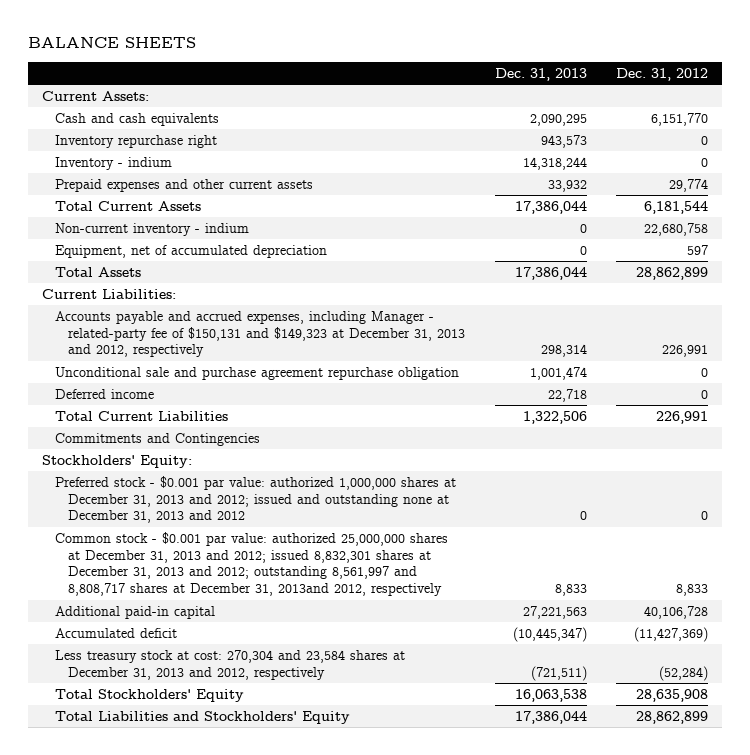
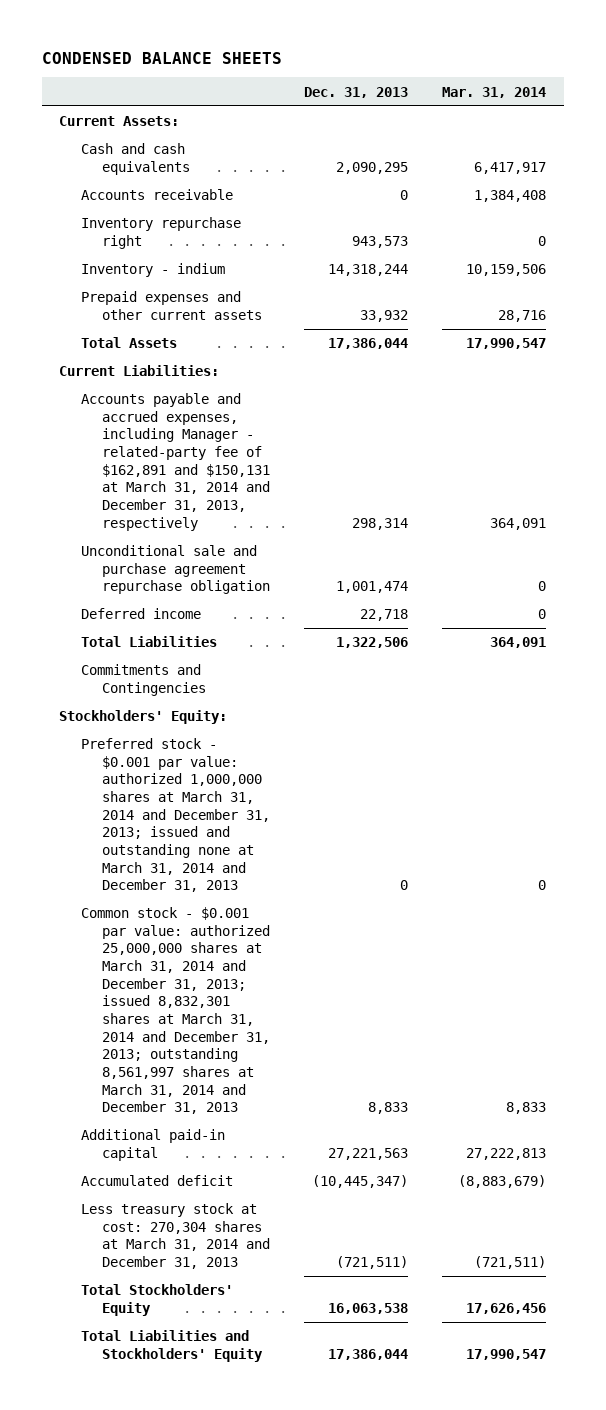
- BALANCE SHEETS
+ CONDENSED BALANCE SHEETS
- | Dec. 31, 2013 | Dec. 31, 2012
+ | Dec. 31, 2013 | Mar. 31, 2014
+ Accounts receivable | 0 | 1,384,408
- Total Current Assets | 17,386,044 | 6,181,544
- Non-current inventory - indium | 0 | 22,680,758
- Equipment, net of accumulated depreciation | 0 | 597
- Accounts payable and accrued expenses, including Manager - related-party fee of $150,131 and $149,323 at December 31, 2013 and 2012, respectively | 298,314 | 226,991
+ Accounts payable and accrued expenses, including Manager - related-party fee of $162,891 and $150,131 at March 31, 2014 and December 31, 2013, respectively | 298,314 | 364,091
- Total Current Liabilities | 1,322,506 | 226,991
+ Total Liabilities | 1,322,506 | 364,091
- Preferred stock - $0.001 par value: authorized 1,000,000 shares at December 31, 2013 and 2012; issued and outstanding none at December 31, 2013 and 2012 | 0 | 0
- Common stock - $0.001 par value: authorized 25,000,000 shares at December 31, 2013 and 2012; issued 8,832,301 shares at December 31, 2013 and 2012; outstanding 8,561,997 and 8,808,717 shares at December 31, 2013and 2012, respectively | 8,833 | 8,833
+ Preferred stock - $0.001 par value: authorized 1,000,000 shares at March 31, 2014 and December 31, 2013; issued and outstanding none at March 31, 2014 and December 31, 2013 | 0 | 0
+ Common stock - $0.001 par value: authorized 25,000,000 shares at March 31, 2014 and December 31, 2013; issued 8,832,301 shares at March 31, 2014 and December 31, 2013; outstanding 8,561,997 shares at March 31, 2014 and December 31, 2013 | 8,833 | 8,833
- Less treasury stock at cost: 270,304 and 23,584 shares at December 31, 2013 and 2012, respectively | (721,511) | (52,284)
+ Less treasury stock at cost: 270,304 shares at March 31, 2014 and December 31, 2013 | (721,511) | (721,511)

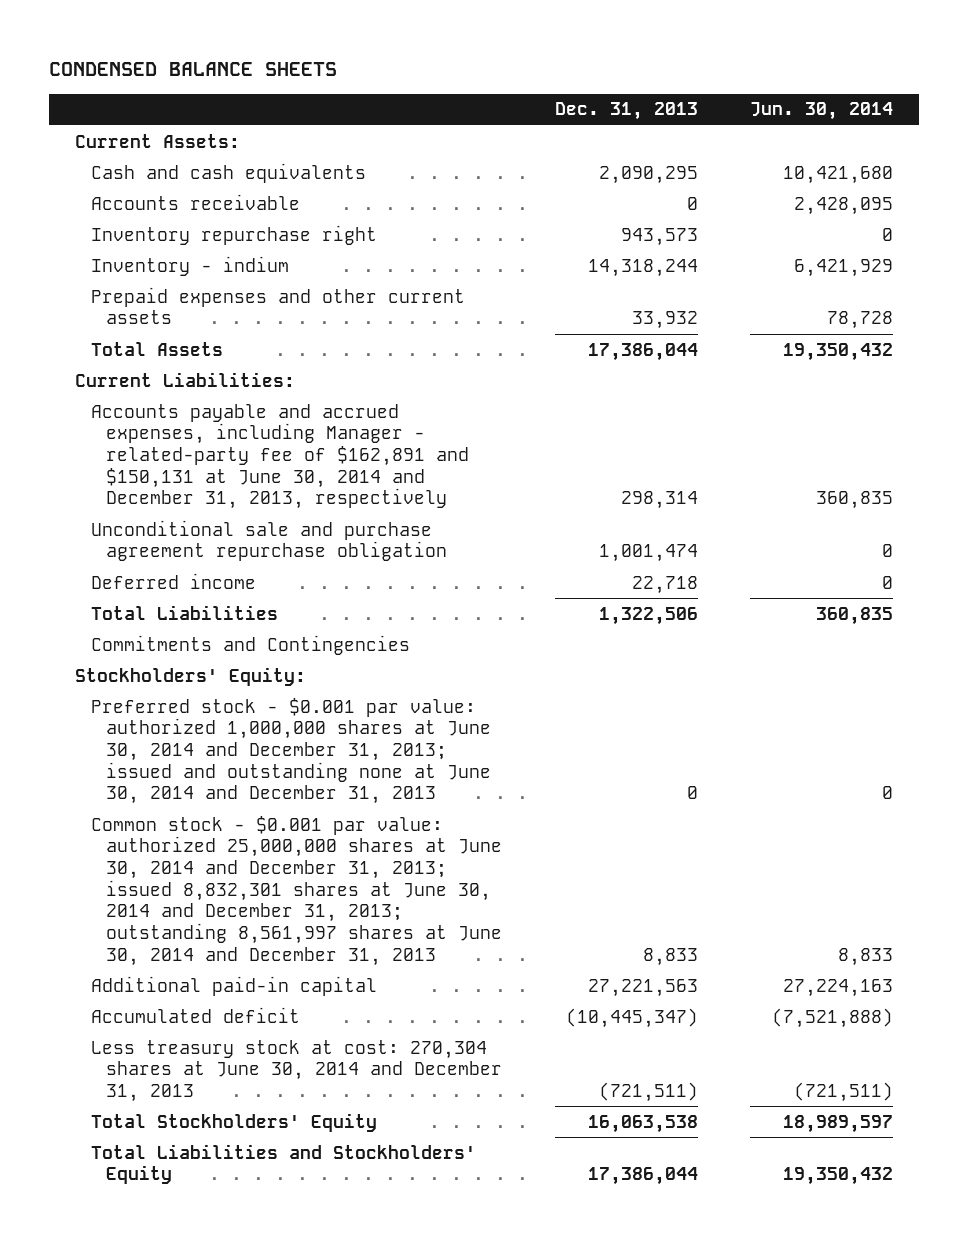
- | Dec. 31, 2013 | Mar. 31, 2014
+ | Dec. 31, 2013 | Jun. 30, 2014
- Accounts payable and accrued expenses, including Manager - related-party fee of $162,891 and $150,131 at March 31, 2014 and December 31, 2013, respectively | 298,314 | 364,091
+ Accounts payable and accrued expenses, including Manager - related-party fee of $162,891 and $150,131 at June 30, 2014 and December 31, 2013, respectively | 298,314 | 360,835
- Preferred stock - $0.001 par value: authorized 1,000,000 shares at March 31, 2014 and December 31, 2013; issued and outstanding none at March 31, 2014 and December 31, 2013 | 0 | 0
- Common stock - $0.001 par value: authorized 25,000,000 shares at March 31, 2014 and December 31, 2013; issued 8,832,301 shares at March 31, 2014 and December 31, 2013; outstanding 8,561,997 shares at March 31, 2014 and December 31, 2013 | 8,833 | 8,833
+ Preferred stock - $0.001 par value: authorized 1,000,000 shares at June 30, 2014 and December 31, 2013; issued and outstanding none at June 30, 2014 and December 31, 2013 | 0 | 0
+ Common stock - $0.001 par value: authorized 25,000,000 shares at June 30, 2014 and December 31, 2013; issued 8,832,301 shares at June 30, 2014 and December 31, 2013; outstanding 8,561,997 shares at June 30, 2014 and December 31, 2013 | 8,833 | 8,833
- Less treasury stock at cost: 270,304 shares at March 31, 2014 and December 31, 2013 | (721,511) | (721,511)
+ Less treasury stock at cost: 270,304 shares at June 30, 2014 and December 31, 2013 | (721,511) | (721,511)

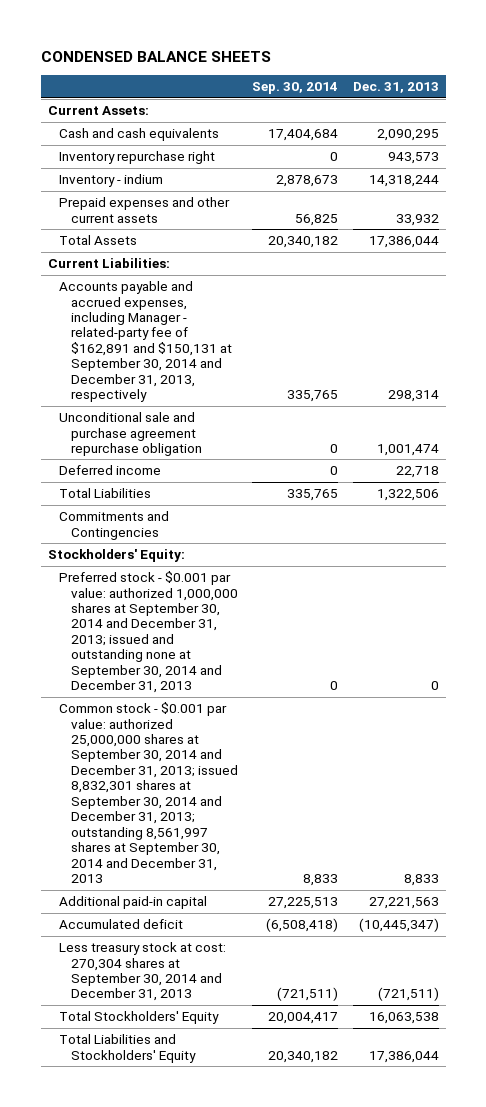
- | Dec. 31, 2013 | Jun. 30, 2014
+ | Sep. 30, 2014 | Dec. 31, 2013
- Accounts receivable | 0 | 2,428,095
- Accounts payable and accrued expenses, including Manager - related-party fee of $162,891 and $150,131 at June 30, 2014 and December 31, 2013, respectively | 298,314 | 360,835
+ Accounts payable and accrued expenses, including Manager - related-party fee of $162,891 and $150,131 at September 30, 2014 and December 31, 2013, respectively | 335,765 | 298,314
- Preferred stock - $0.001 par value: authorized 1,000,000 shares at June 30, 2014 and December 31, 2013; issued and outstanding none at June 30, 2014 and December 31, 2013 | 0 | 0
- Common stock - $0.001 par value: authorized 25,000,000 shares at June 30, 2014 and December 31, 2013; issued 8,832,301 shares at June 30, 2014 and December 31, 2013; outstanding 8,561,997 shares at June 30, 2014 and December 31, 2013 | 8,833 | 8,833
+ Preferred stock - $0.001 par value: authorized 1,000,000 shares at September 30, 2014 and December 31, 2013; issued and outstanding none at September 30, 2014 and December 31, 2013 | 0 | 0
+ Common stock - $0.001 par value: authorized 25,000,000 shares at September 30, 2014 and December 31, 2013; issued 8,832,301 shares at September 30, 2014 and December 31, 2013; outstanding 8,561,997 shares at September 30, 2014 and December 31, 2013 | 8,833 | 8,833
- Less treasury stock at cost: 270,304 shares at June 30, 2014 and December 31, 2013 | (721,511) | (721,511)
+ Less treasury stock at cost: 270,304 shares at September 30, 2014 and December 31, 2013 | (721,511) | (721,511)

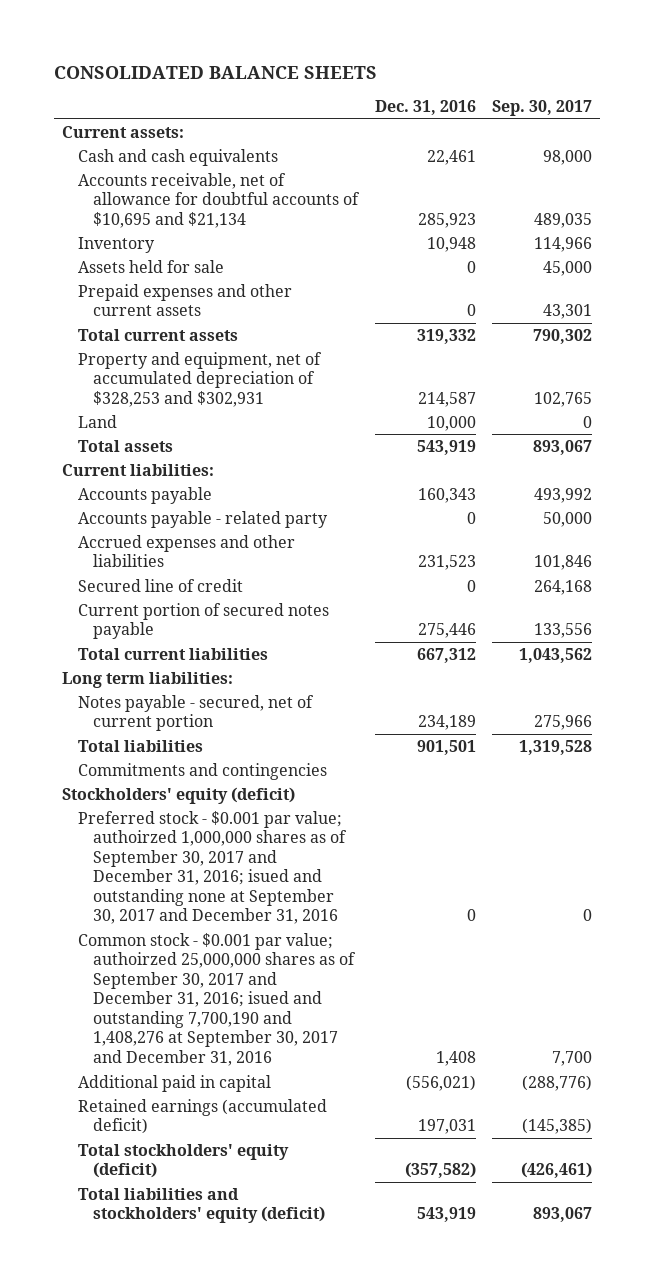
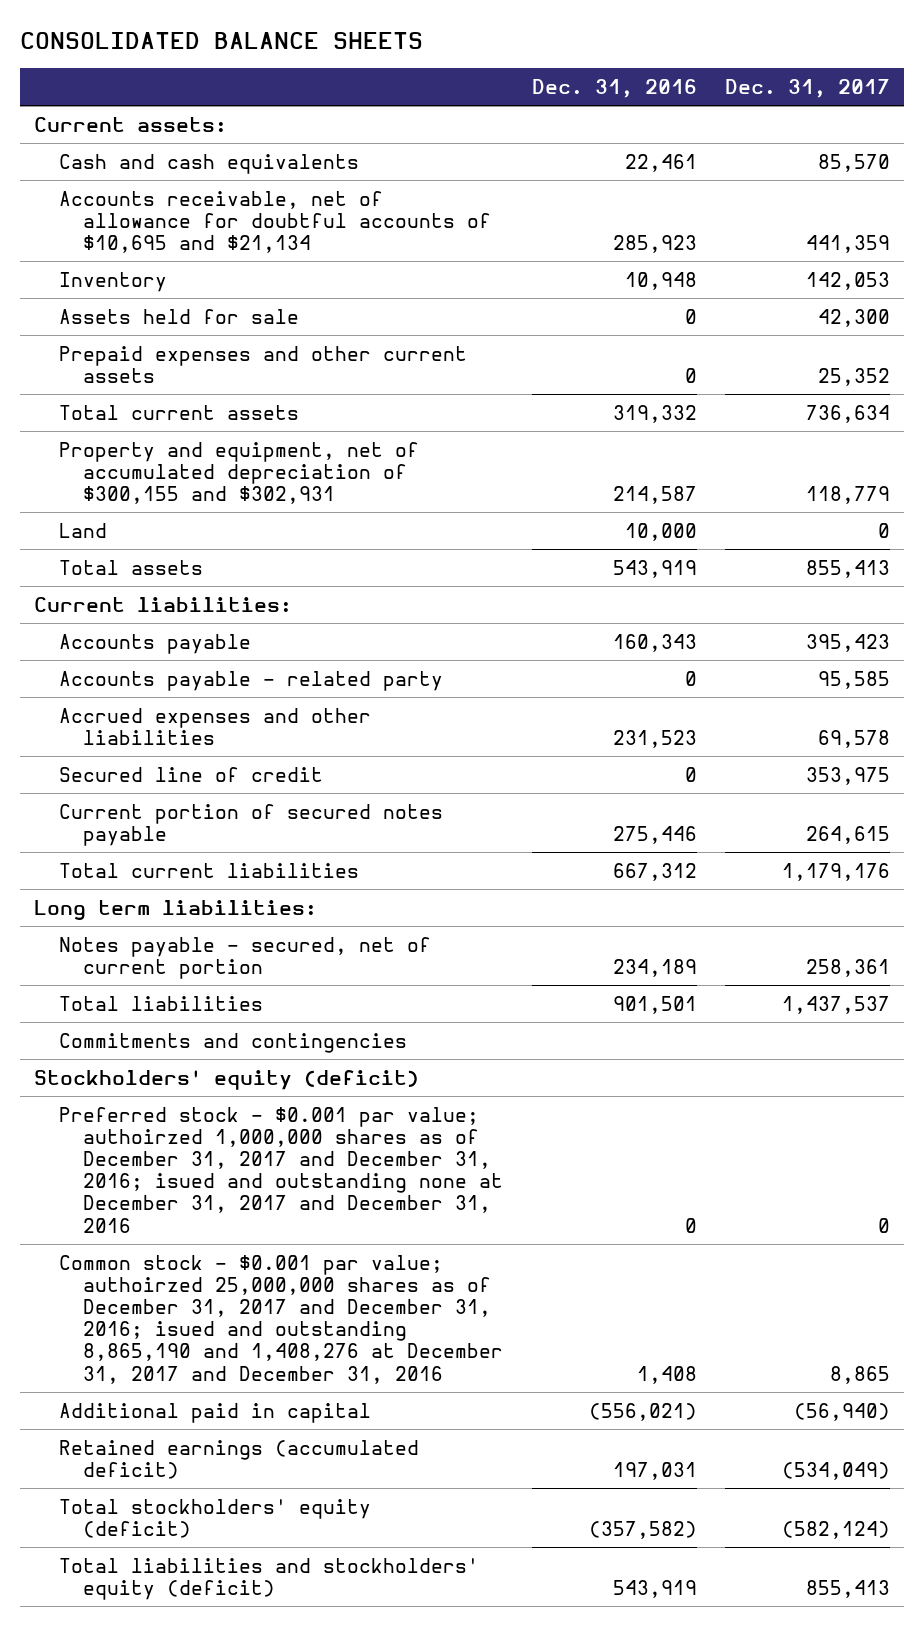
- | Dec. 31, 2016 | Sep. 30, 2017
+ | Dec. 31, 2016 | Dec. 31, 2017
- Property and equipment, net of accumulated depreciation of $328,253 and $302,931 | 214,587 | 102,765
+ Property and equipment, net of accumulated depreciation of $300,155 and $302,931 | 214,587 | 118,779
- Preferred stock - $0.001 par value; authoirzed 1,000,000 shares as of September 30, 2017 and December 31, 2016; isued and outstanding none at September 30, 2017 and December 31, 2016 | 0 | 0
- Common stock - $0.001 par value; authoirzed 25,000,000 shares as of September 30, 2017 and December 31, 2016; isued and outstanding 7,700,190 and 1,408,276 at September 30, 2017 and December 31, 2016 | 1,408 | 7,700
+ Preferred stock - $0.001 par value; authoirzed 1,000,000 shares as of December 31, 2017 and December 31, 2016; isued and outstanding none at December 31, 2017 and December 31, 2016 | 0 | 0
+ Common stock - $0.001 par value; authoirzed 25,000,000 shares as of December 31, 2017 and December 31, 2016; isued and outstanding 8,865,190 and 1,408,276 at December 31, 2017 and December 31, 2016 | 1,408 | 8,865

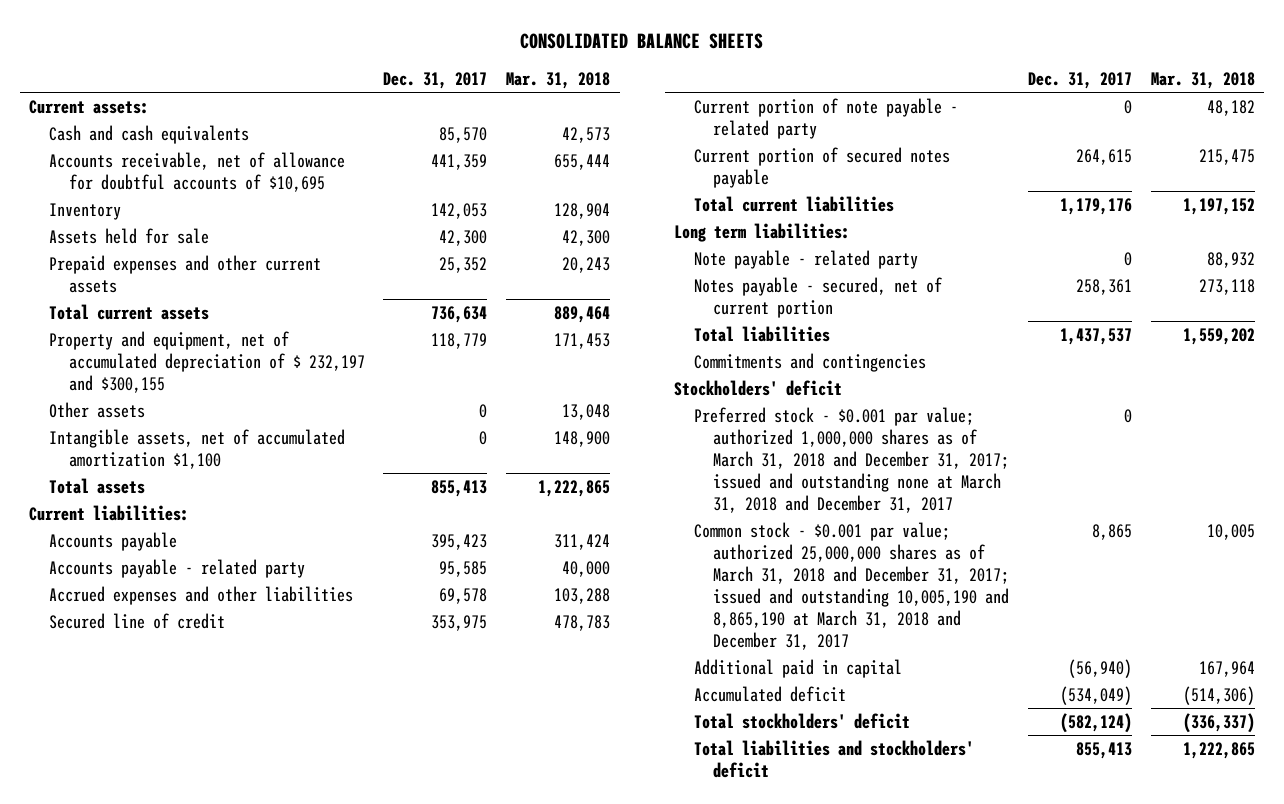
- | Dec. 31, 2016 | Dec. 31, 2017
+ | Dec. 31, 2017 | Mar. 31, 2018
- Accounts receivable, net of allowance for doubtful accounts of $10,695 and $21,134 | 285,923 | 441,359
+ Accounts receivable, net of allowance for doubtful accounts of $10,695 | 441,359 | 655,444
- Property and equipment, net of accumulated depreciation of $300,155 and $302,931 | 214,587 | 118,779
- Land | 10,000 | 0
+ Property and equipment, net of accumulated depreciation of $ 232,197 and $300,155 | 118,779 | 171,453
+ Other assets | 0 | 13,048
+ Intangible assets, net of accumulated amortization $1,100 | 0 | 148,900
+ Current portion of note payable - related party | 0 | 48,182
+ Note payable - related party | 0 | 88,932
- Stockholders' equity (deficit)
- Preferred stock - $0.001 par value; authoirzed 1,000,000 shares as of December 31, 2017 and December 31, 2016; isued and outstanding none at December 31, 2017 and December 31, 2016 | 0 | 0
- Common stock - $0.001 par value; authoirzed 25,000,000 shares as of December 31, 2017 and December 31, 2016; isued and outstanding 8,865,190 and 1,408,276 at December 31, 2017 and December 31, 2016 | 1,408 | 8,865
+ Stockholders' deficit
+ Preferred stock - $0.001 par value; authorized 1,000,000 shares as of March 31, 2018 and December 31, 2017; issued and outstanding none at March 31, 2018 and December 31, 2017 | 0 |
+ Common stock - $0.001 par value; authorized 25,000,000 shares as of March 31, 2018 and December 31, 2017; issued and outstanding 10,005,190 and 8,865,190 at March 31, 2018 and December 31, 2017 | 8,865 | 10,005
- Retained earnings (accumulated deficit) | 197,031 | (534,049)
- Total stockholders' equity (deficit) | (357,582) | (582,124)
- Total liabilities and stockholders' equity (deficit) | 543,919 | 855,413
+ Accumulated deficit | (534,049) | (514,306)
+ Total stockholders' deficit | (582,124) | (336,337)
+ Total liabilities and stockholders' deficit | 855,413 | 1,222,865

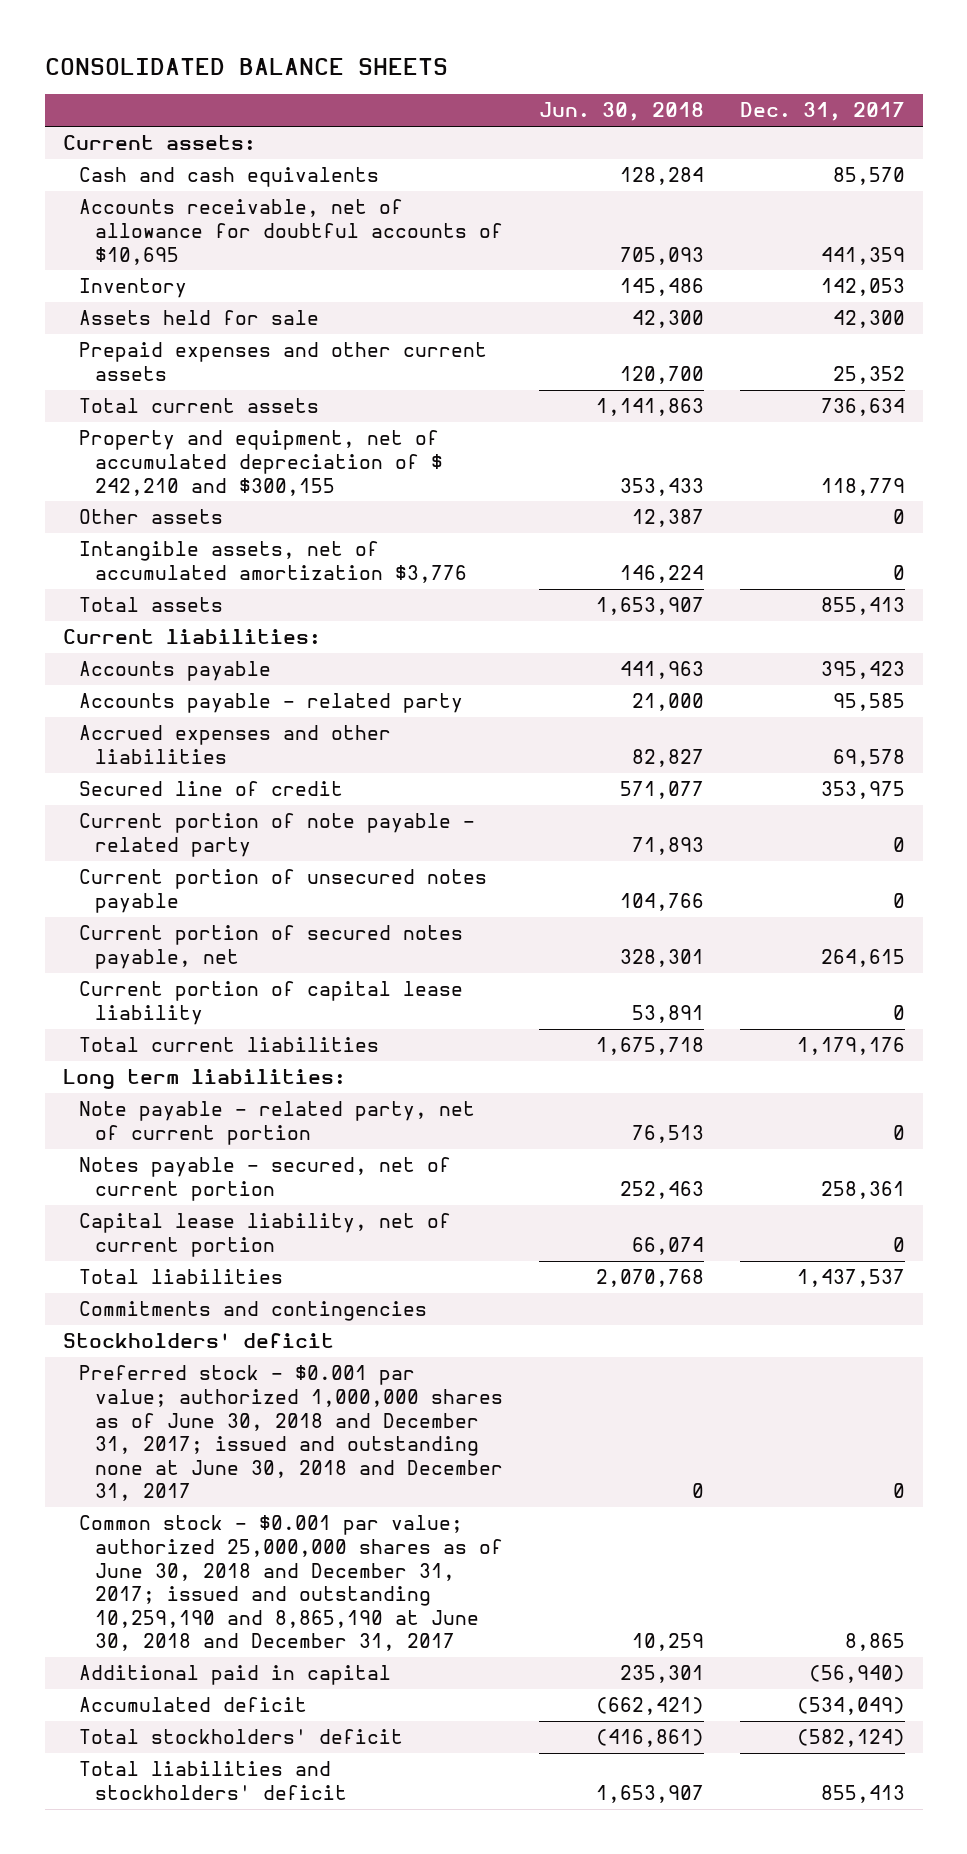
- | Dec. 31, 2017 | Mar. 31, 2018
+ | Jun. 30, 2018 | Dec. 31, 2017
- Property and equipment, net of accumulated depreciation of $ 232,197 and $300,155 | 118,779 | 171,453
+ Property and equipment, net of accumulated depreciation of $ 242,210 and $300,155 | 353,433 | 118,779
- Intangible assets, net of accumulated amortization $1,100 | 0 | 148,900
+ Intangible assets, net of accumulated amortization $3,776 | 146,224 | 0
- Current portion of secured notes payable | 264,615 | 215,475
+ Current portion of unsecured notes payable | 104,766 | 0
+ Current portion of secured notes payable, net | 328,301 | 264,615
+ Current portion of capital lease liability | 53,891 | 0
- Note payable - related party | 0 | 88,932
+ Note payable - related party, net of current portion | 76,513 | 0
+ Capital lease liability, net of current portion | 66,074 | 0
- Preferred stock - $0.001 par value; authorized 1,000,000 shares as of March 31, 2018 and December 31, 2017; issued and outstanding none at March 31, 2018 and December 31, 2017 | 0 |
- Common stock - $0.001 par value; authorized 25,000,000 shares as of March 31, 2018 and December 31, 2017; issued and outstanding 10,005,190 and 8,865,190 at March 31, 2018 and December 31, 2017 | 8,865 | 10,005
+ Preferred stock - $0.001 par value; authorized 1,000,000 shares as of June 30, 2018 and December 31, 2017; issued and outstanding none at June 30, 2018 and December 31, 2017 | 0 | 0
+ Common stock - $0.001 par value; authorized 25,000,000 shares as of June 30, 2018 and December 31, 2017; issued and outstanding 10,259,190 and 8,865,190 at June 30, 2018 and December 31, 2017 | 10,259 | 8,865

